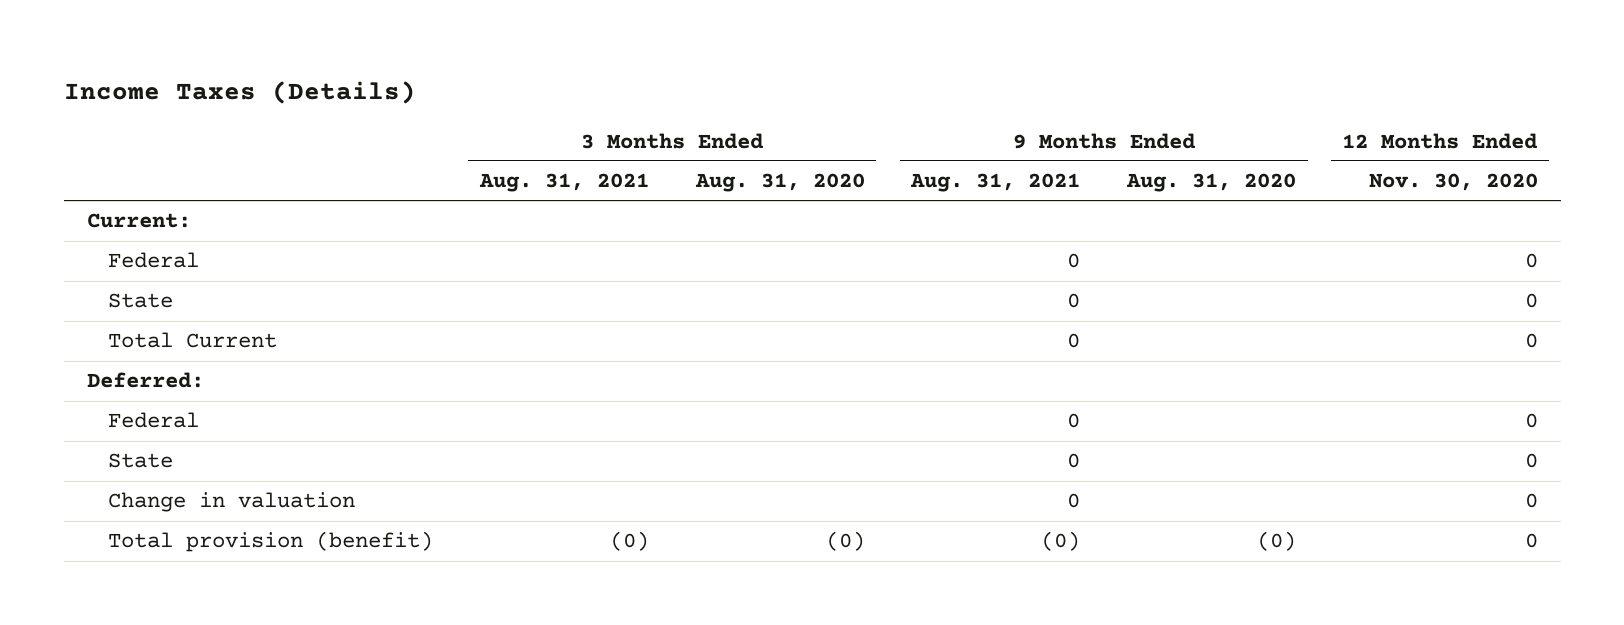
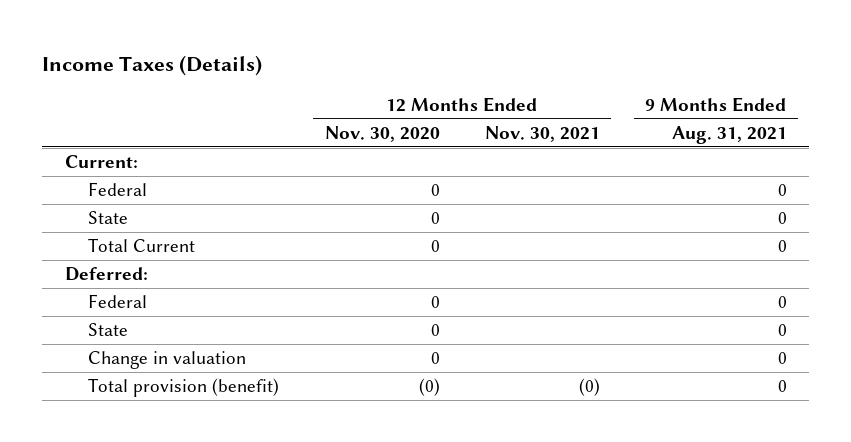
- | 3 Months Ended Aug. 31, 2021 | 3 Months Ended Aug. 31, 2020 | 9 Months Ended Aug. 31, 2021 | 9 Months Ended Aug. 31, 2020 | 12 Months Ended Nov. 30, 2020
+ | 12 Months Ended Nov. 30, 2020 | 12 Months Ended Nov. 30, 2021 | 9 Months Ended Aug. 31, 2021
- Total provision (benefit) | (0) | (0) | (0) | (0) | 0
+ Total provision (benefit) | (0) | (0) | 0

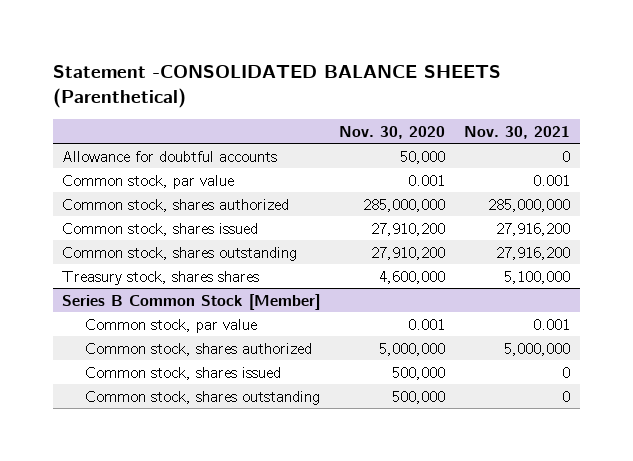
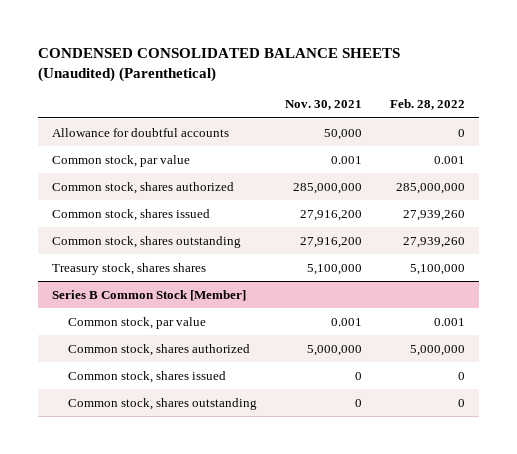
- Statement -CONSOLIDATED BALANCE SHEETS (Parenthetical)
+ CONDENSED CONSOLIDATED BALANCE SHEETS (Unaudited) (Parenthetical)
- | Nov. 30, 2020 | Nov. 30, 2021
+ | Nov. 30, 2021 | Feb. 28, 2022
- Allowance for doubtful accounts | 50,000 | 0
+ Allowance for doubtful accounts | 50,000 | 0

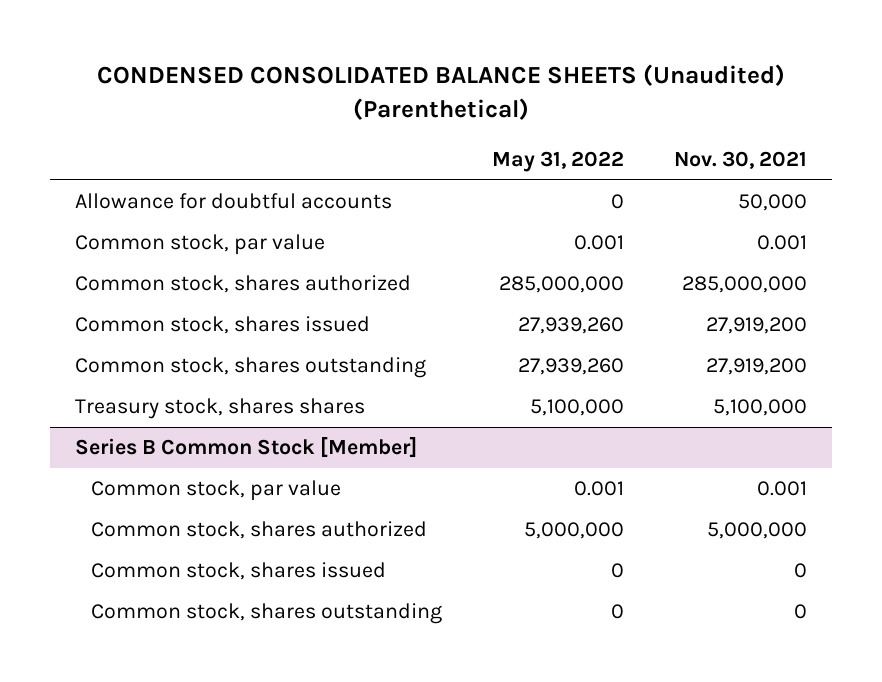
- | Nov. 30, 2021 | Feb. 28, 2022
+ | May 31, 2022 | Nov. 30, 2021
- Common stock, shares issued | 27,916,200 | 27,939,260
- Common stock, shares outstanding | 27,916,200 | 27,939,260
+ Common stock, shares issued | 27,939,260 | 27,919,200
+ Common stock, shares outstanding | 27,939,260 | 27,919,200

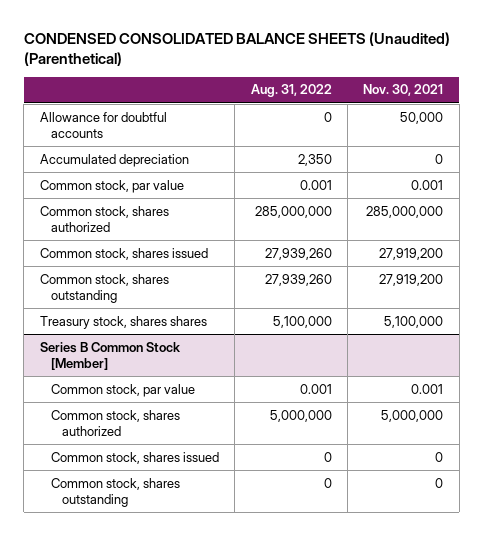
- | May 31, 2022 | Nov. 30, 2021
+ | Aug. 31, 2022 | Nov. 30, 2021
+ Accumulated depreciation | 2,350 | 0

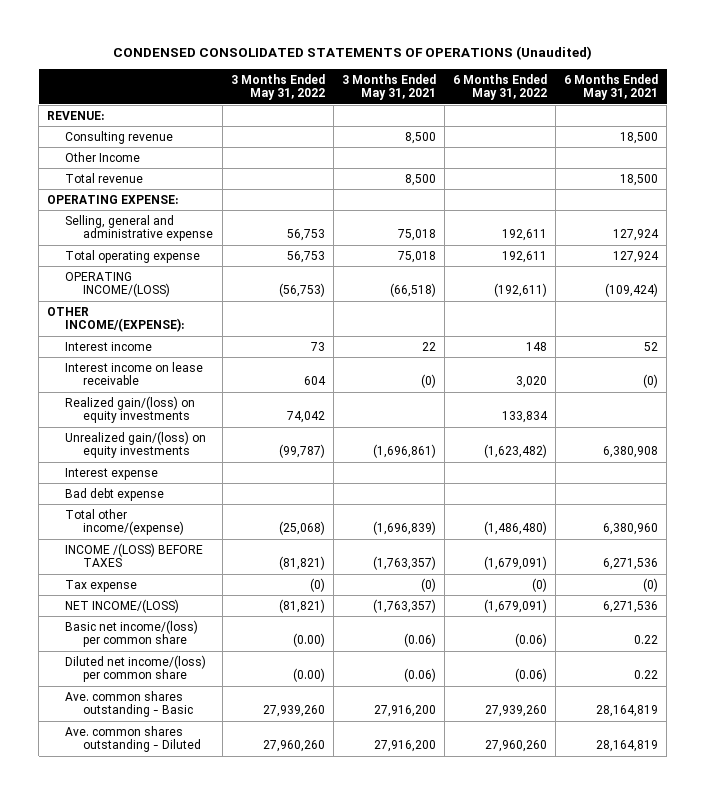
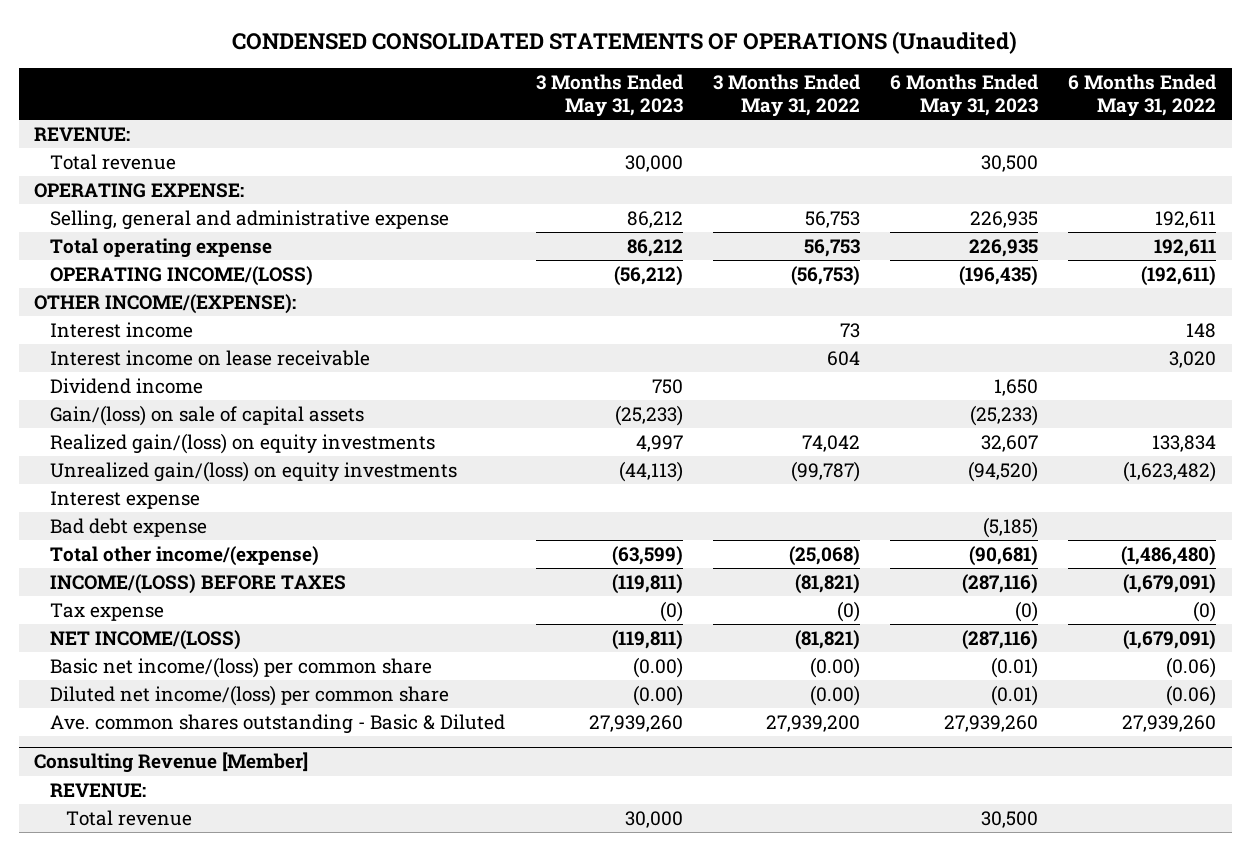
- | 3 Months Ended May 31, 2022 | 3 Months Ended May 31, 2021 | 6 Months Ended May 31, 2022 | 6 Months Ended May 31, 2021
+ | 3 Months Ended May 31, 2023 | 3 Months Ended May 31, 2022 | 6 Months Ended May 31, 2023 | 6 Months Ended May 31, 2022
- Consulting revenue | | 8,500 | | 18,500
- Other Income
+ Dividend income | 750 | | 1,650 |
+ Gain/(loss) on sale of capital assets | (25,233) | | (25,233) |
- INCOME /(LOSS) BEFORE TAXES | (81,821) | (1,763,357) | (1,679,091) | 6,271,536
+ INCOME/(LOSS) BEFORE TAXES | (119,811) | (81,821) | (287,116) | (1,679,091)
- Ave. common shares outstanding - Basic | 27,939,260 | 27,916,200 | 27,939,260 | 28,164,819
- Ave. common shares outstanding - Diluted | 27,960,260 | 27,916,200 | 27,960,260 | 28,164,819
+ Ave. common shares outstanding - Basic & Diluted | 27,939,260 | 27,939,200 | 27,939,260 | 27,939,260
+ Consulting Revenue [Member]
+ REVENUE:
+ Total revenue | 30,000 | | 30,500 |

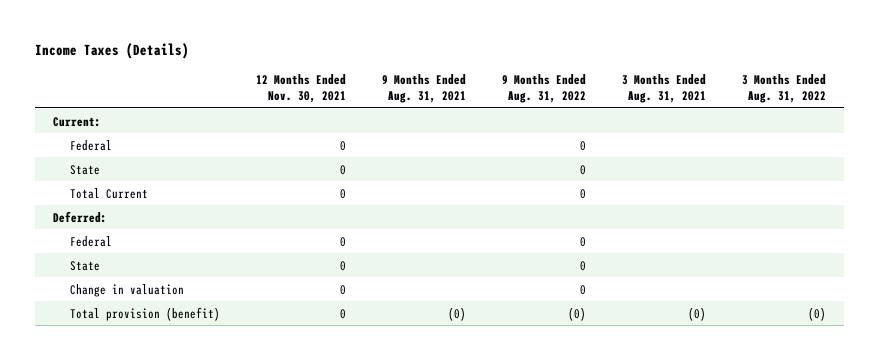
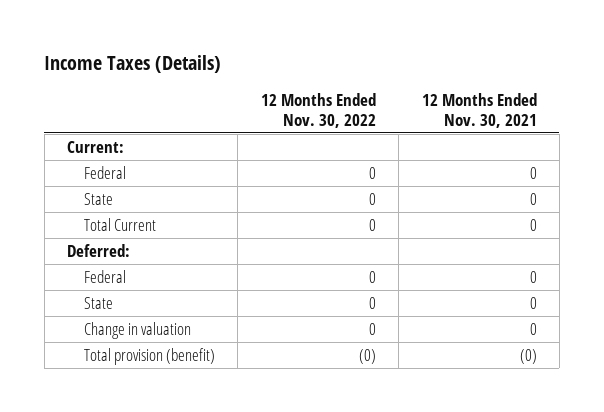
- | 12 Months Ended Nov. 30, 2021 | 9 Months Ended Aug. 31, 2021 | 9 Months Ended Aug. 31, 2022 | 3 Months Ended Aug. 31, 2021 | 3 Months Ended Aug. 31, 2022
+ | 12 Months Ended Nov. 30, 2022 | 12 Months Ended Nov. 30, 2021
- Total provision (benefit) | 0 | (0) | (0) | (0) | (0)
+ Total provision (benefit) | (0) | (0)

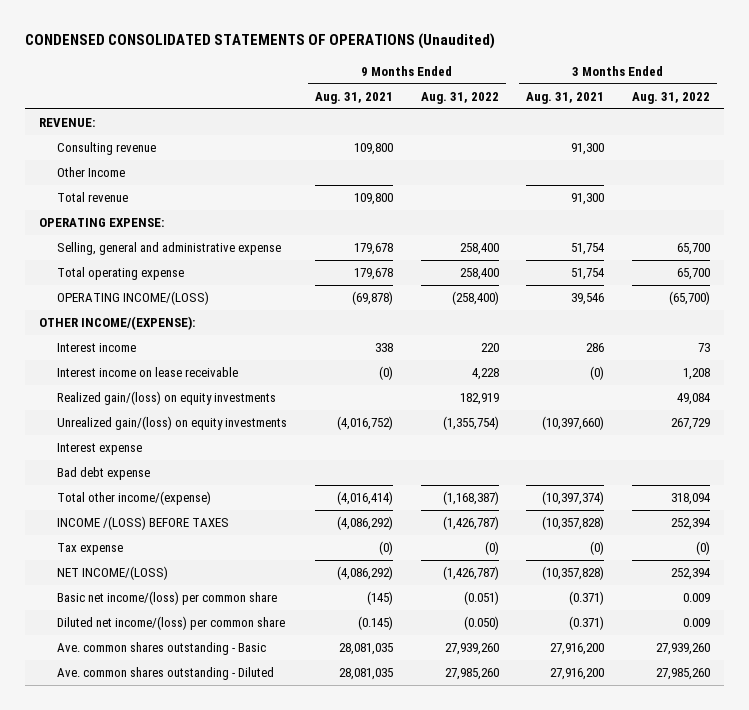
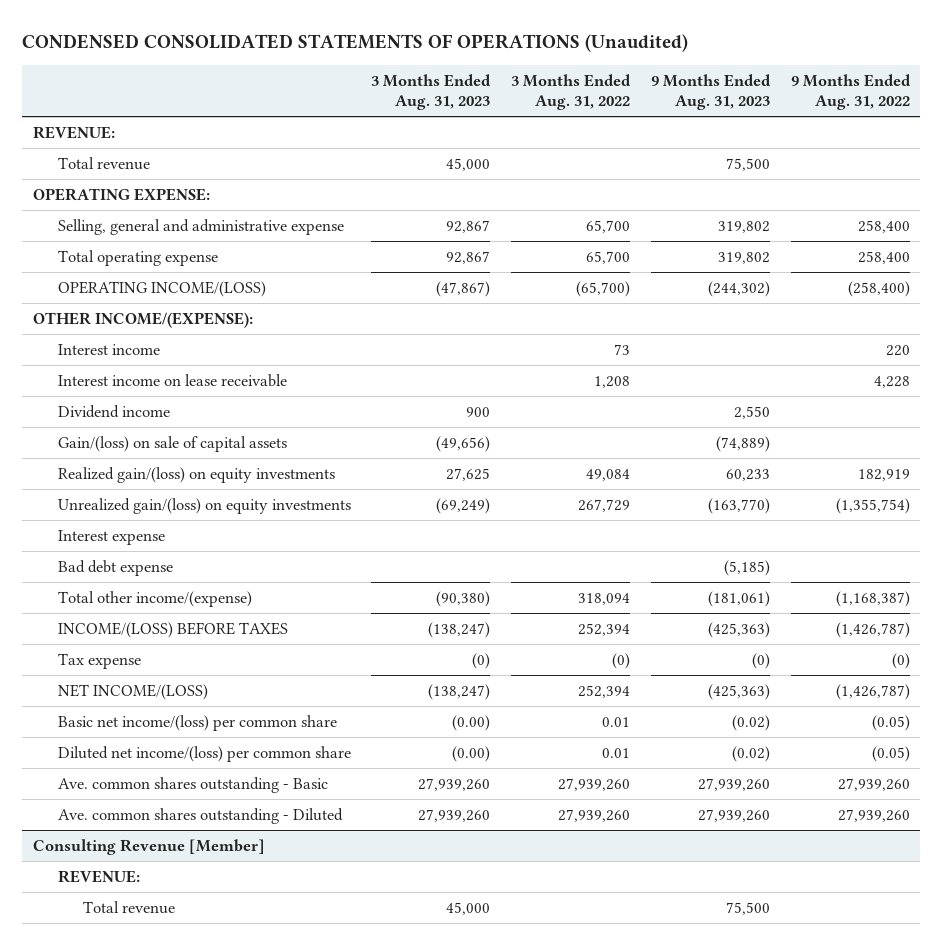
- | 9 Months Ended Aug. 31, 2021 | 9 Months Ended Aug. 31, 2022 | 3 Months Ended Aug. 31, 2021 | 3 Months Ended Aug. 31, 2022
+ | 3 Months Ended Aug. 31, 2023 | 3 Months Ended Aug. 31, 2022 | 9 Months Ended Aug. 31, 2023 | 9 Months Ended Aug. 31, 2022
- Consulting revenue | 109,800 | | 91,300 |
- Other Income
+ Dividend income | 900 | | 2,550 |
+ Gain/(loss) on sale of capital assets | (49,656) | | (74,889) |
- INCOME /(LOSS) BEFORE TAXES | (4,086,292) | (1,426,787) | (10,357,828) | 252,394
+ INCOME/(LOSS) BEFORE TAXES | (138,247) | 252,394 | (425,363) | (1,426,787)
- Basic net income/(loss) per common share | (145) | (0.051) | (0.371) | 0.009
- Diluted net income/(loss) per common share | (0.145) | (0.050) | (0.371) | 0.009
+ Basic net income/(loss) per common share | (0.00) | 0.01 | (0.02) | (0.05)
+ Diluted net income/(loss) per common share | (0.00) | 0.01 | (0.02) | (0.05)
- Ave. common shares outstanding - Diluted | 28,081,035 | 27,985,260 | 27,916,200 | 27,985,260
+ Ave. common shares outstanding - Diluted | 27,939,260 | 27,939,260 | 27,939,260 | 27,939,260
+ Consulting Revenue [Member]
+ REVENUE:
+ Total revenue | 45,000 | | 75,500 |

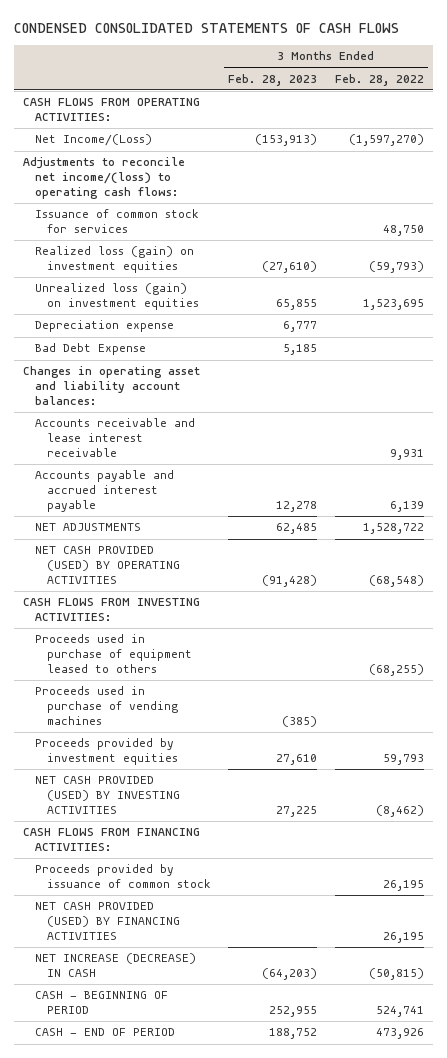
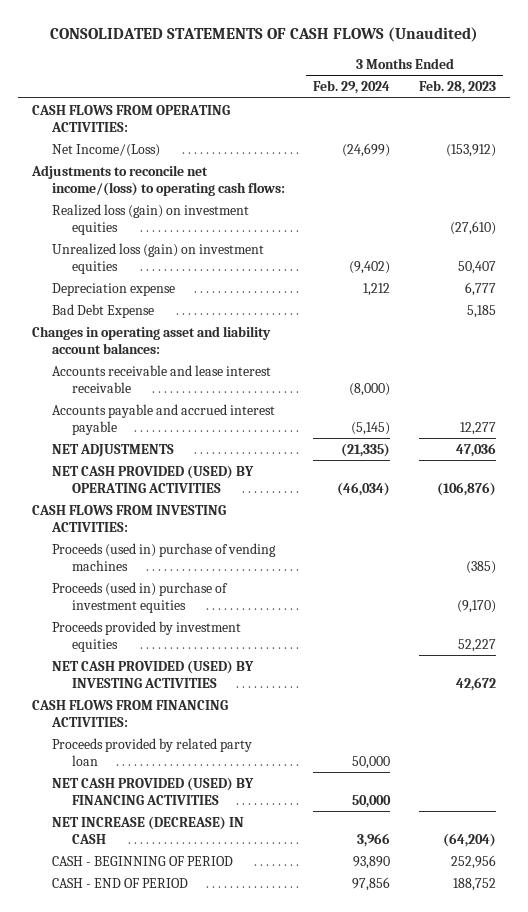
- CONDENSED CONSOLIDATED STATEMENTS OF CASH FLOWS
+ CONSOLIDATED STATEMENTS OF CASH FLOWS (Unaudited)
- | 3 Months Ended Feb. 28, 2023 | 3 Months Ended Feb. 28, 2022
+ | 3 Months Ended Feb. 29, 2024 | 3 Months Ended Feb. 28, 2023
- Net Income/(Loss) | (153,913) | (1,597,270)
+ Net Income/(Loss) | (24,699) | (153,912)
- Issuance of common stock for services | | 48,750
- Unrealized loss (gain) on investment equities | 65,855 | 1,523,695
+ Unrealized loss (gain) on investment equities | (9,402) | 50,407
- Accounts payable and accrued interest payable | 12,278 | 6,139
- NET ADJUSTMENTS | 62,485 | 1,528,722
- NET CASH PROVIDED (USED) BY OPERATING ACTIVITIES | (91,428) | (68,548)
+ Accounts payable and accrued interest payable | (5,145) | 12,277
+ NET ADJUSTMENTS | (21,335) | 47,036
+ NET CASH PROVIDED (USED) BY OPERATING ACTIVITIES | (46,034) | (106,876)
- Proceeds used in purchase of equipment leased to others | | (68,255)
- Proceeds used in purchase of vending machines | (385) |
- Proceeds provided by investment equities | 27,610 | 59,793
- NET CASH PROVIDED (USED) BY INVESTING ACTIVITIES | 27,225 | (8,462)
+ Proceeds (used in) purchase of vending machines | | (385)
+ Proceeds (used in) purchase of investment equities | | (9,170)
+ Proceeds provided by investment equities | | 52,227
+ NET CASH PROVIDED (USED) BY INVESTING ACTIVITIES | | 42,672
- Proceeds provided by issuance of common stock | | 26,195
+ Proceeds provided by related party loan | 50,000 |
- NET INCREASE (DECREASE) IN CASH | (64,203) | (50,815)
- CASH - BEGINNING OF PERIOD | 252,955 | 524,741
+ NET INCREASE (DECREASE) IN CASH | 3,966 | (64,204)
+ CASH - BEGINNING OF PERIOD | 93,890 | 252,956

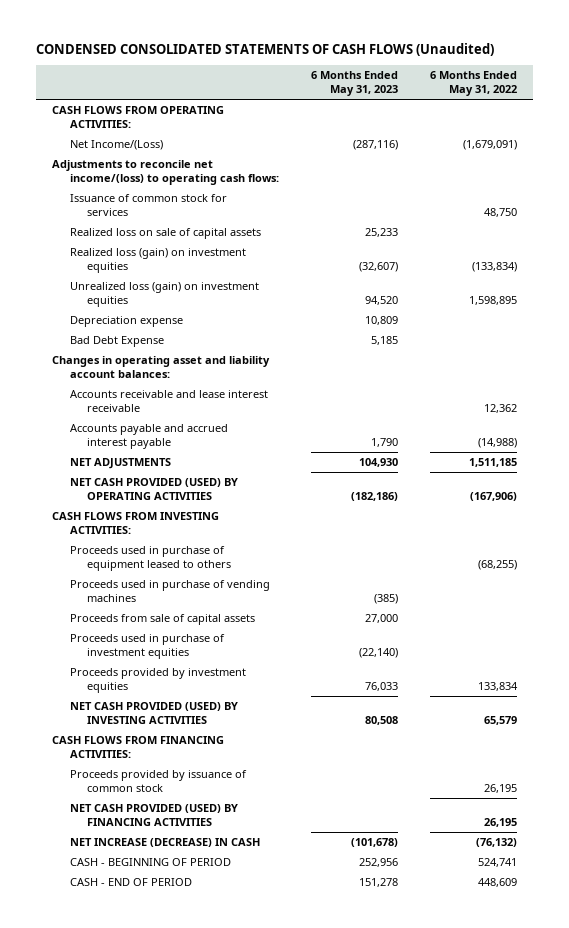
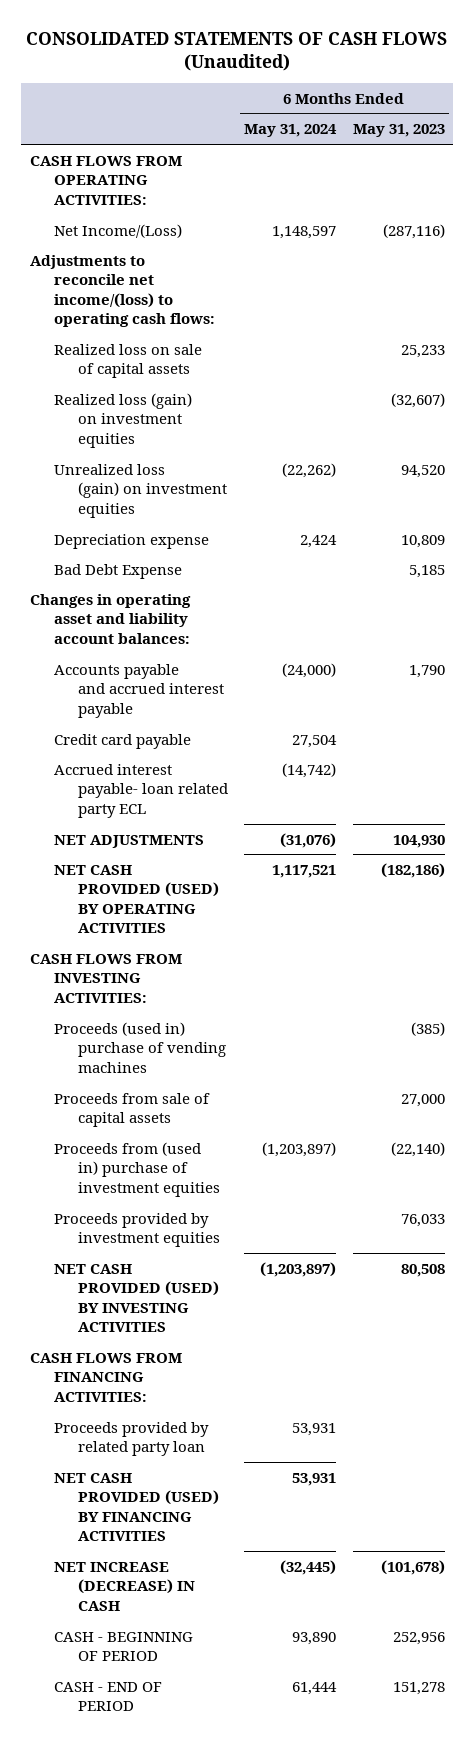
- CONDENSED CONSOLIDATED STATEMENTS OF CASH FLOWS (Unaudited)
+ CONSOLIDATED STATEMENTS OF CASH FLOWS (Unaudited)
- | 6 Months Ended May 31, 2023 | 6 Months Ended May 31, 2022
+ | 6 Months Ended May 31, 2024 | 6 Months Ended May 31, 2023
- Issuance of common stock for services | | 48,750
- Accounts receivable and lease interest receivable | | 12,362
+ Credit card payable | 27,504 |
+ Accrued interest payable- loan related party ECL | (14,742) |
- Proceeds used in purchase of equipment leased to others | | (68,255)
- Proceeds used in purchase of vending machines | (385) |
+ Proceeds (used in) purchase of vending machines | | (385)
- Proceeds used in purchase of investment equities | (22,140) |
+ Proceeds from (used in) purchase of investment equities | (1,203,897) | (22,140)
- Proceeds provided by issuance of common stock | | 26,195
+ Proceeds provided by related party loan | 53,931 |

